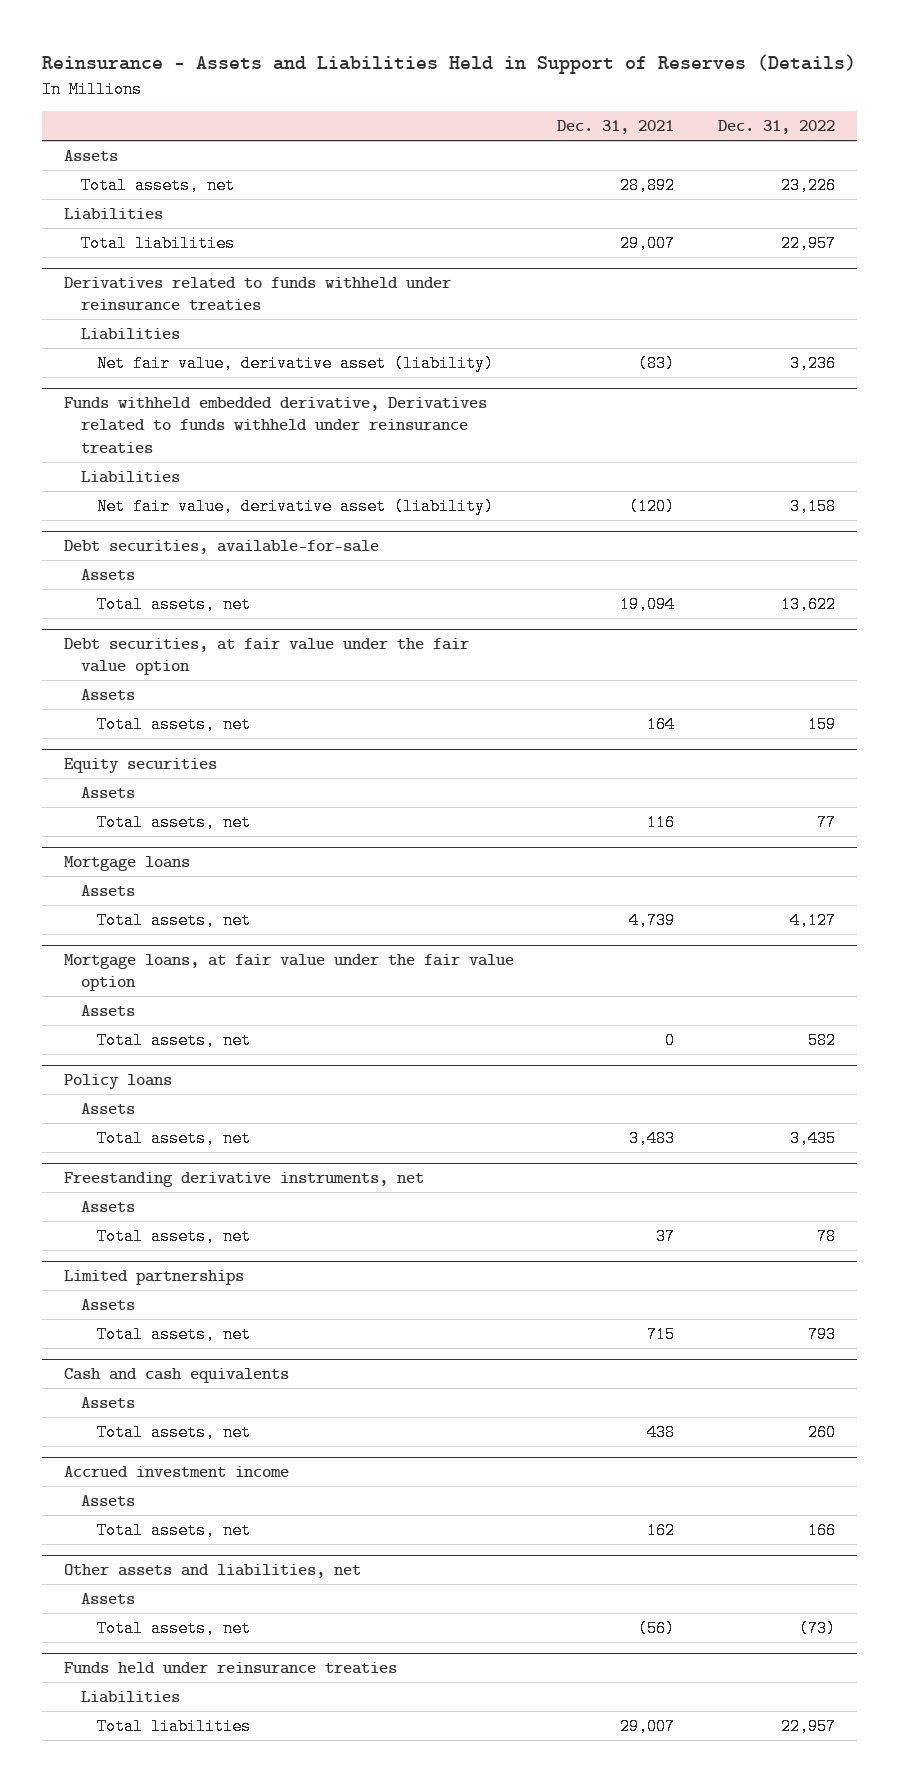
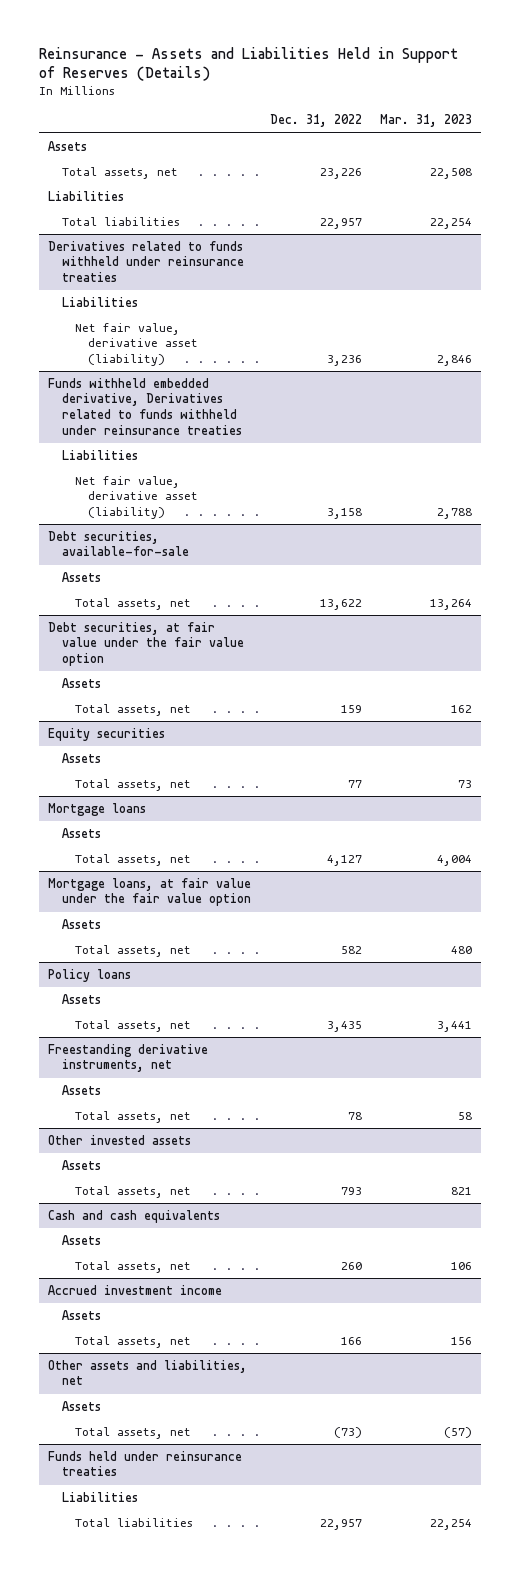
- | Dec. 31, 2021 | Dec. 31, 2022
+ | Dec. 31, 2022 | Mar. 31, 2023
- Limited partnerships
+ Other invested assets

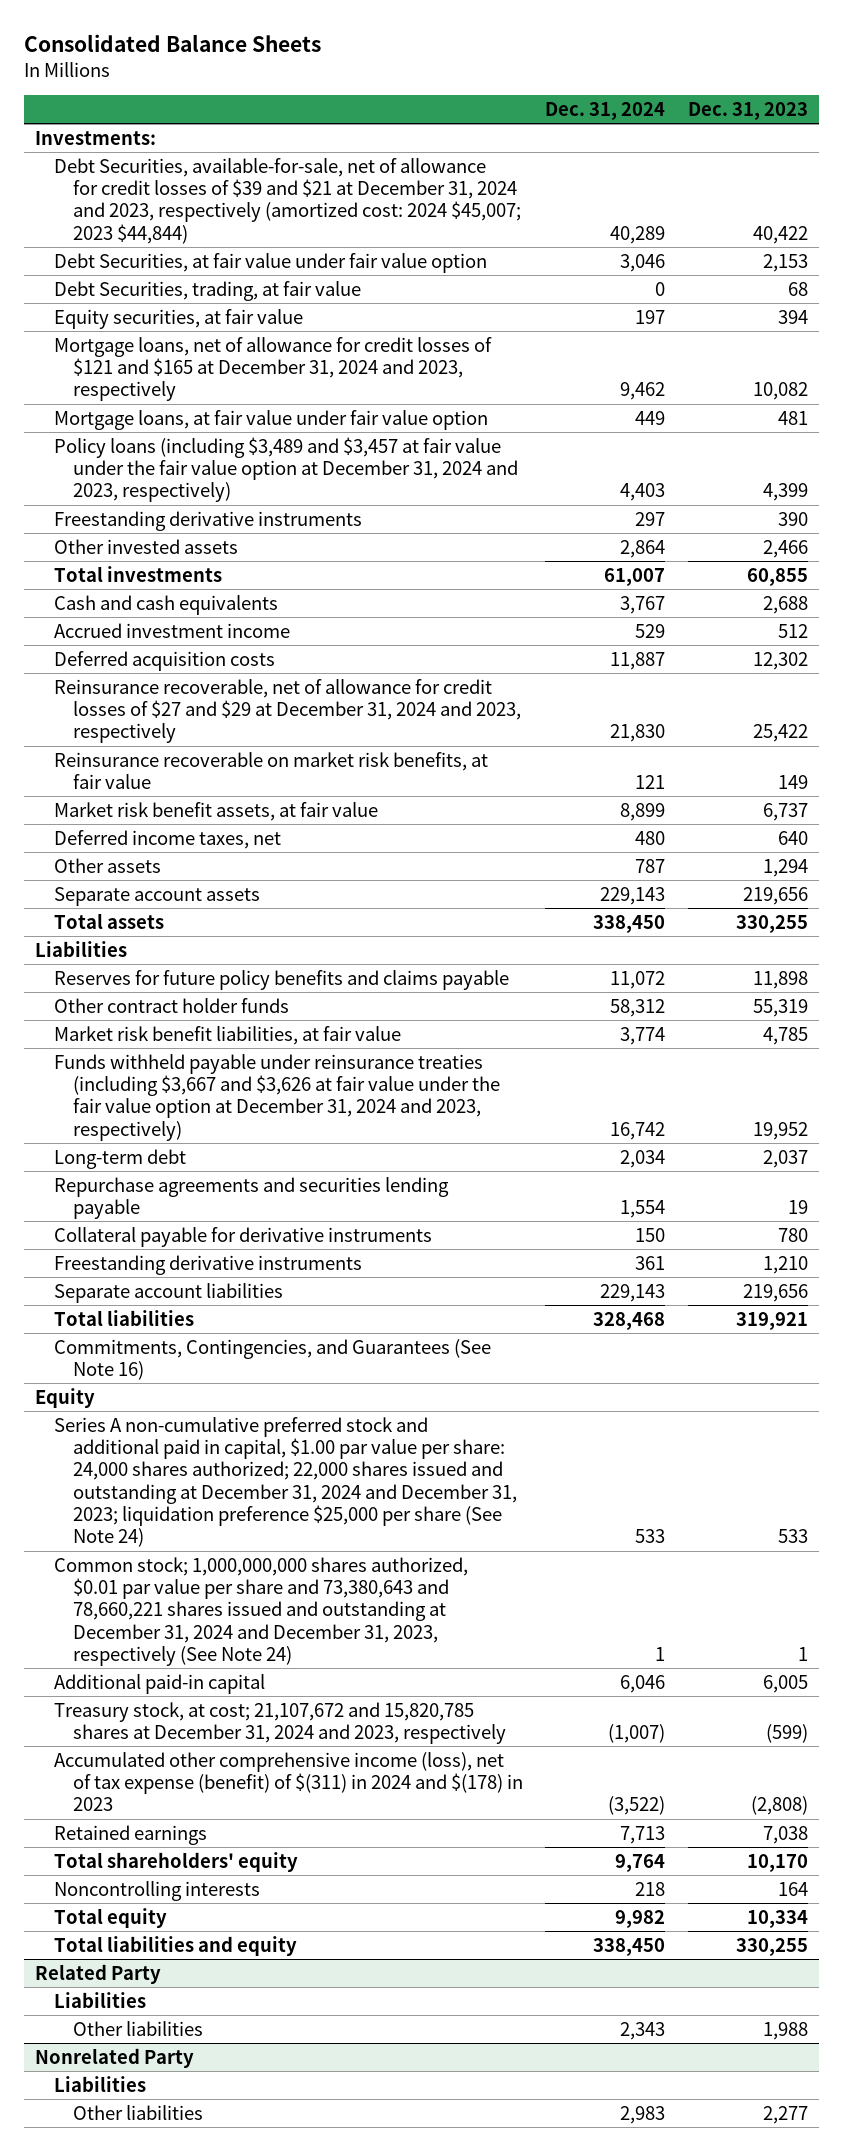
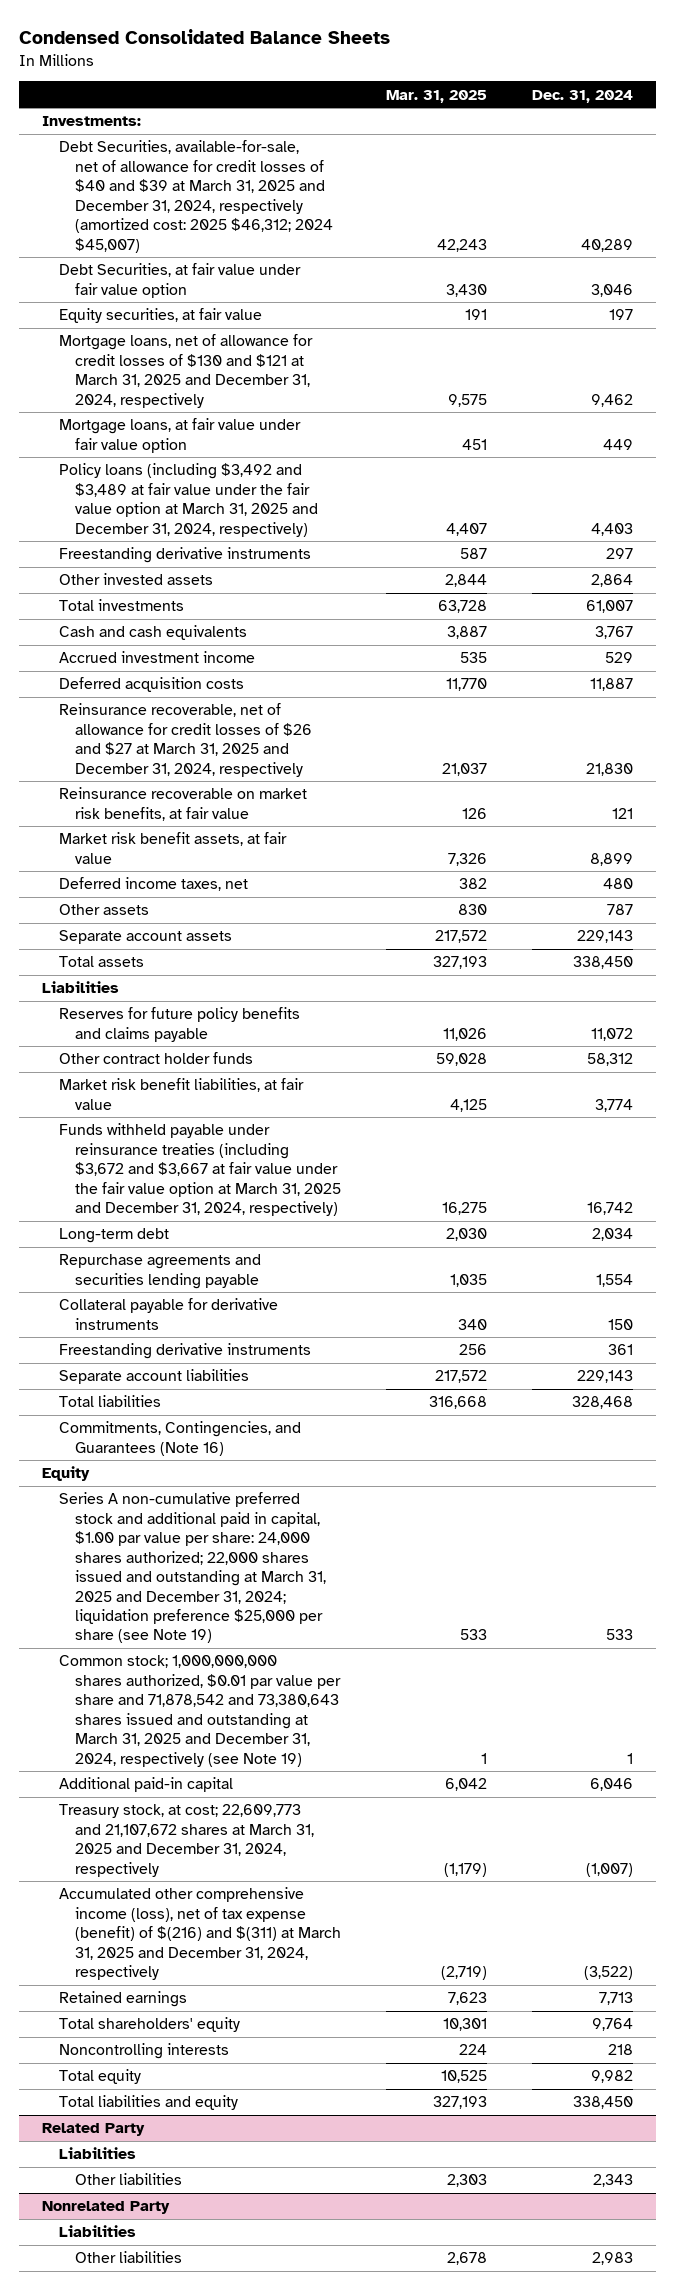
- Consolidated Balance Sheets
+ Condensed Consolidated Balance Sheets
- | Dec. 31, 2024 | Dec. 31, 2023
+ | Mar. 31, 2025 | Dec. 31, 2024
- Debt Securities, available-for-sale, net of allowance for credit losses of $39 and $21 at December 31, 2024 and 2023, respectively (amortized cost: 2024 $45,007; 2023 $44,844) | 40,289 | 40,422
+ Debt Securities, available-for-sale, net of allowance for credit losses of $40 and $39 at March 31, 2025 and December 31, 2024, respectively (amortized cost: 2025 $46,312; 2024 $45,007) | 42,243 | 40,289
- Debt Securities, trading, at fair value | 0 | 68
- Mortgage loans, net of allowance for credit losses of $121 and $165 at December 31, 2024 and 2023, respectively | 9,462 | 10,082
+ Mortgage loans, net of allowance for credit losses of $130 and $121 at March 31, 2025 and December 31, 2024, respectively | 9,575 | 9,462
- Policy loans (including $3,489 and $3,457 at fair value under the fair value option at December 31, 2024 and 2023, respectively) | 4,403 | 4,399
+ Policy loans (including $3,492 and $3,489 at fair value under the fair value option at March 31, 2025 and December 31, 2024, respectively) | 4,407 | 4,403
- Reinsurance recoverable, net of allowance for credit losses of $27 and $29 at December 31, 2024 and 2023, respectively | 21,830 | 25,422
+ Reinsurance recoverable, net of allowance for credit losses of $26 and $27 at March 31, 2025 and December 31, 2024, respectively | 21,037 | 21,830
- Funds withheld payable under reinsurance treaties (including $3,667 and $3,626 at fair value under the fair value option at December 31, 2024 and 2023, respectively) | 16,742 | 19,952
+ Funds withheld payable under reinsurance treaties (including $3,672 and $3,667 at fair value under the fair value option at March 31, 2025 and December 31, 2024, respectively) | 16,275 | 16,742
- Commitments, Contingencies, and Guarantees (See Note 16)
+ Commitments, Contingencies, and Guarantees (Note 16)
- Series A non-cumulative preferred stock and additional paid in capital, $1.00 par value per share: 24,000 shares authorized; 22,000 shares issued and outstanding at December 31, 2024 and December 31, 2023; liquidation preference $25,000 per share (See Note 24) | 533 | 533
- Common stock; 1,000,000,000 shares authorized, $0.01 par value per share and 73,380,643 and 78,660,221 shares issued and outstanding at December 31, 2024 and December 31, 2023, respectively (See Note 24) | 1 | 1
+ Series A non-cumulative preferred stock and additional paid in capital, $1.00 par value per share: 24,000 shares authorized; 22,000 shares issued and outstanding at March 31, 2025 and December 31, 2024; liquidation preference $25,000 per share (see Note 19) | 533 | 533
+ Common stock; 1,000,000,000 shares authorized, $0.01 par value per share and 71,878,542 and 73,380,643 shares issued and outstanding at March 31, 2025 and December 31, 2024, respectively (see Note 19) | 1 | 1
- Treasury stock, at cost; 21,107,672 and 15,820,785 shares at December 31, 2024 and 2023, respectively | (1,007) | (599)
- Accumulated other comprehensive income (loss), net of tax expense (benefit) of $(311) in 2024 and $(178) in 2023 | (3,522) | (2,808)
+ Treasury stock, at cost; 22,609,773 and 21,107,672 shares at March 31, 2025 and December 31, 2024, respectively | (1,179) | (1,007)
+ Accumulated other comprehensive income (loss), net of tax expense (benefit) of $(216) and $(311) at March 31, 2025 and December 31, 2024, respectively | (2,719) | (3,522)

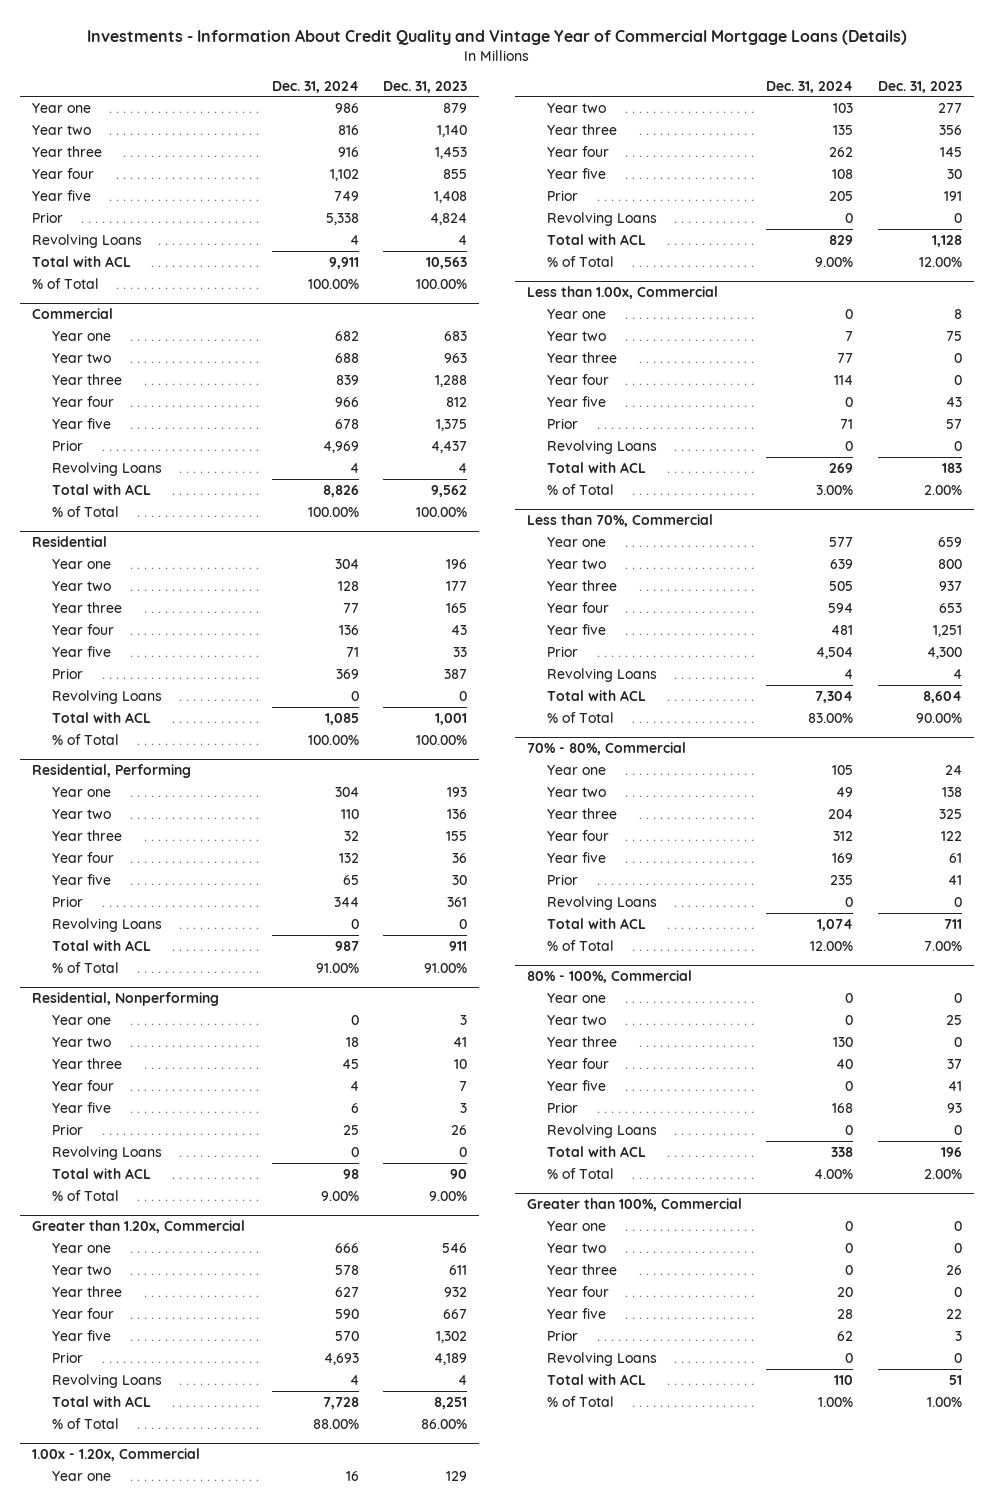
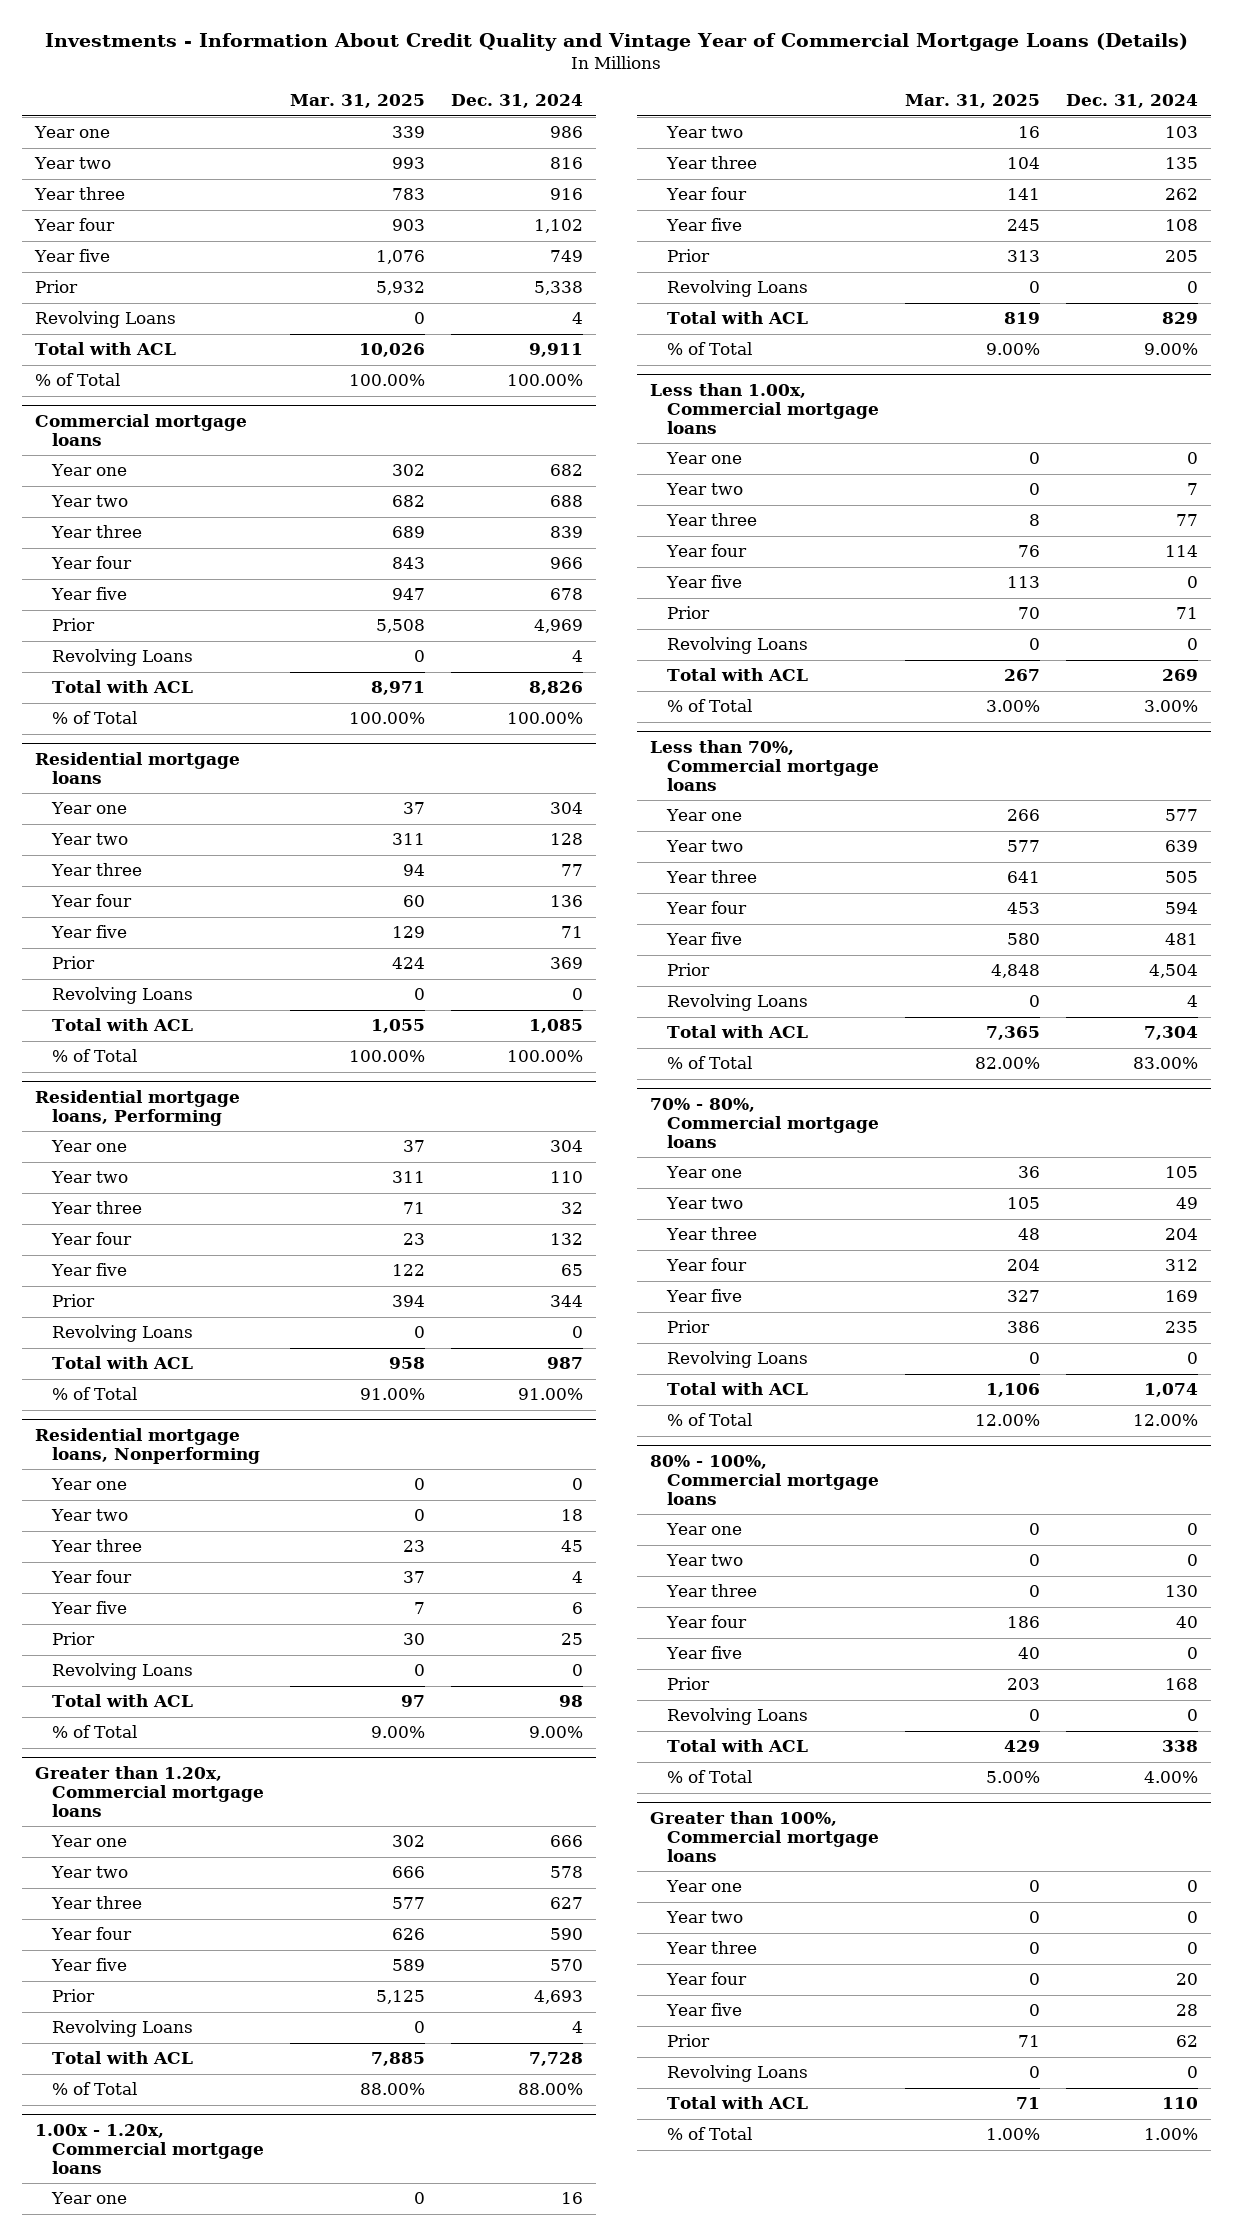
- | Dec. 31, 2024 | Dec. 31, 2023
+ | Mar. 31, 2025 | Dec. 31, 2024
- Commercial
+ Commercial mortgage loans
- Residential
+ Residential mortgage loans
- Residential, Performing
+ Residential mortgage loans, Performing
- Residential, Nonperforming
+ Residential mortgage loans, Nonperforming
- Greater than 1.20x, Commercial
+ Greater than 1.20x, Commercial mortgage loans
- 1.00x - 1.20x, Commercial
+ 1.00x - 1.20x, Commercial mortgage loans
- Less than 1.00x, Commercial
+ Less than 1.00x, Commercial mortgage loans
- Less than 70%, Commercial
+ Less than 70%, Commercial mortgage loans
- 70% - 80%, Commercial
+ 70% - 80%, Commercial mortgage loans
- 80% - 100%, Commercial
+ 80% - 100%, Commercial mortgage loans
- Greater than 100%, Commercial
+ Greater than 100%, Commercial mortgage loans

